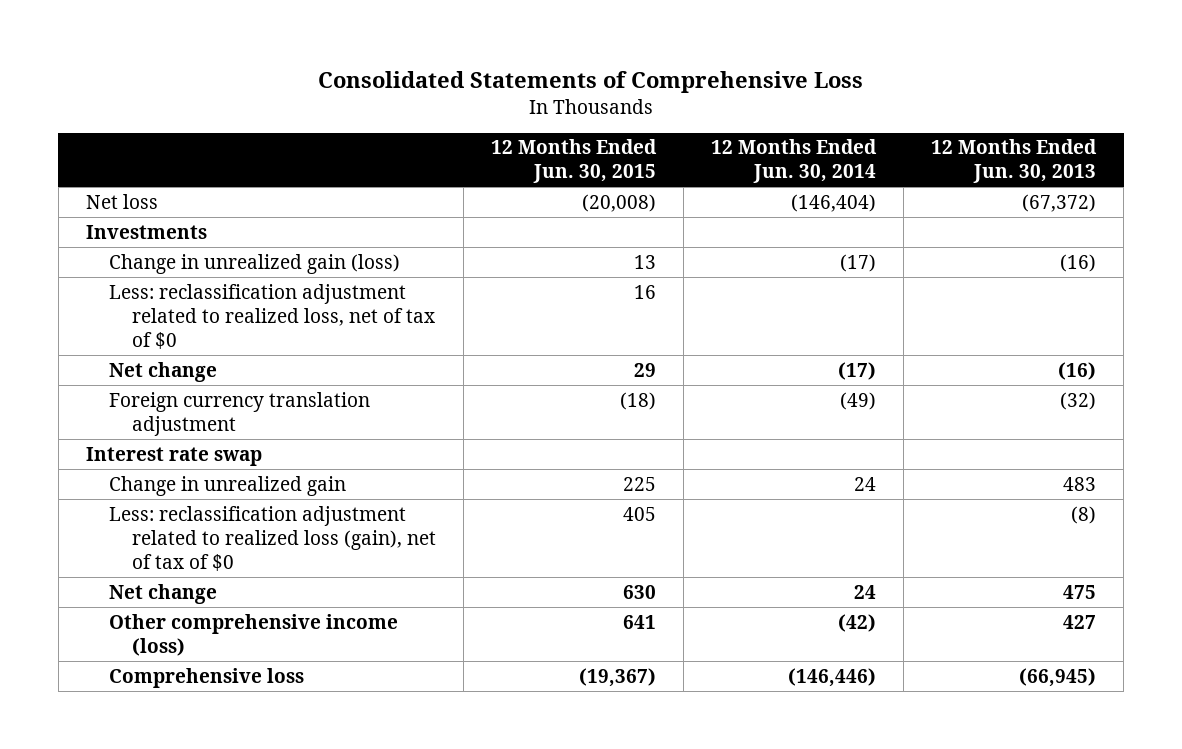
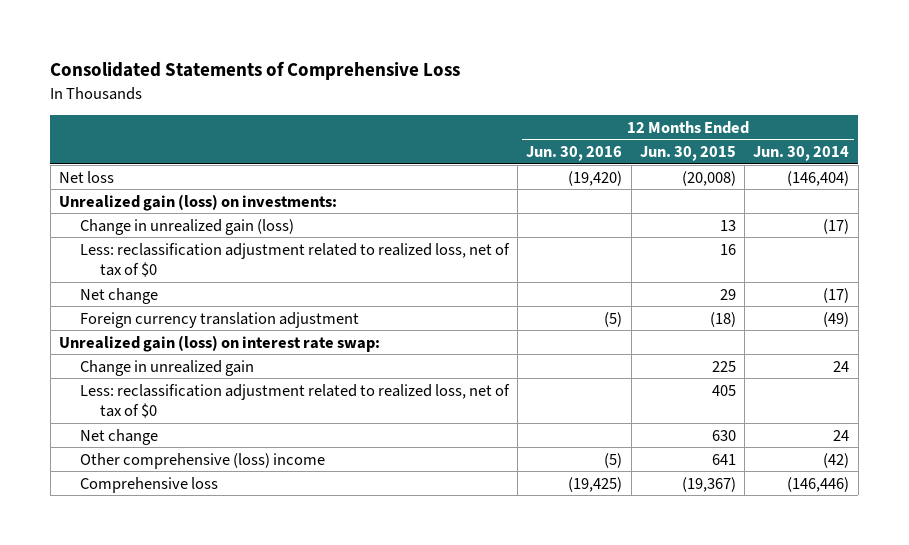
- | 12 Months Ended Jun. 30, 2015 | 12 Months Ended Jun. 30, 2014 | 12 Months Ended Jun. 30, 2013
+ | 12 Months Ended Jun. 30, 2016 | 12 Months Ended Jun. 30, 2015 | 12 Months Ended Jun. 30, 2014
- Investments
+ Unrealized gain (loss) on investments:
- Interest rate swap
+ Unrealized gain (loss) on interest rate swap:
- Less: reclassification adjustment related to realized loss (gain), net of tax of $0 | 405 | | (8)
+ Less: reclassification adjustment related to realized loss, net of tax of $0 | | 405 |
- Other comprehensive income (loss) | 641 | (42) | 427
+ Other comprehensive (loss) income | (5) | 641 | (42)

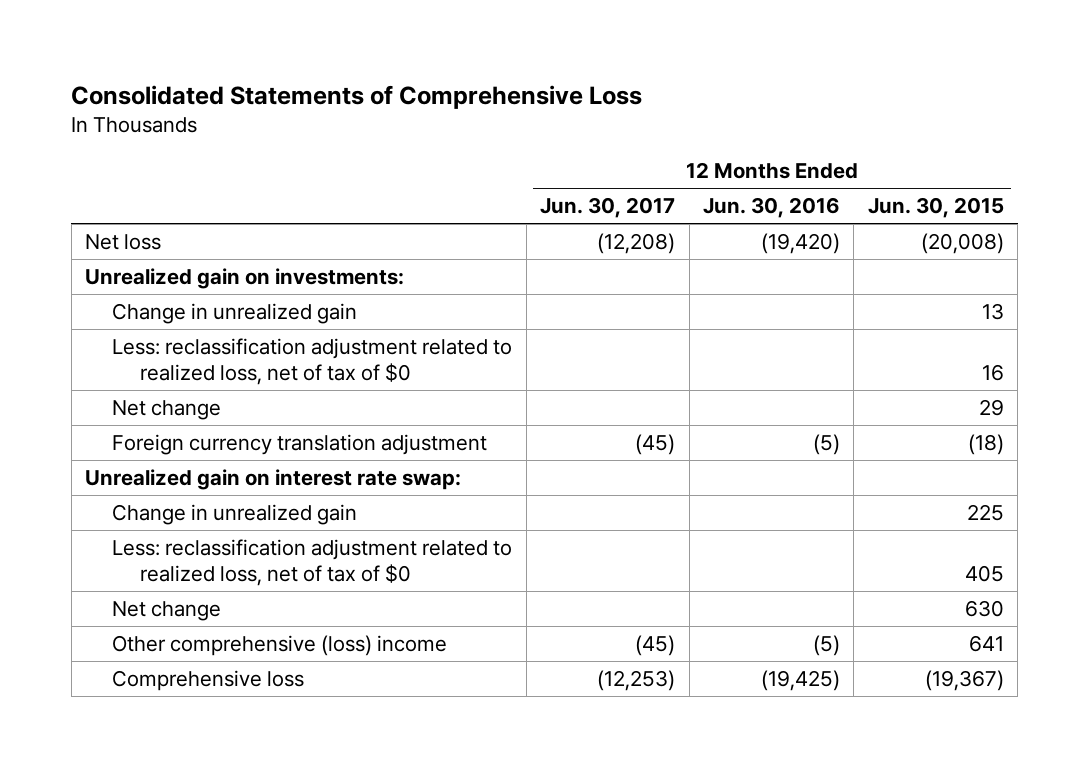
- | 12 Months Ended Jun. 30, 2016 | 12 Months Ended Jun. 30, 2015 | 12 Months Ended Jun. 30, 2014
+ | 12 Months Ended Jun. 30, 2017 | 12 Months Ended Jun. 30, 2016 | 12 Months Ended Jun. 30, 2015
- Unrealized gain (loss) on investments:
- Change in unrealized gain (loss) | | 13 | (17)
+ Unrealized gain on investments:
+ Change in unrealized gain | | | 13
- Unrealized gain (loss) on interest rate swap:
+ Unrealized gain on interest rate swap:

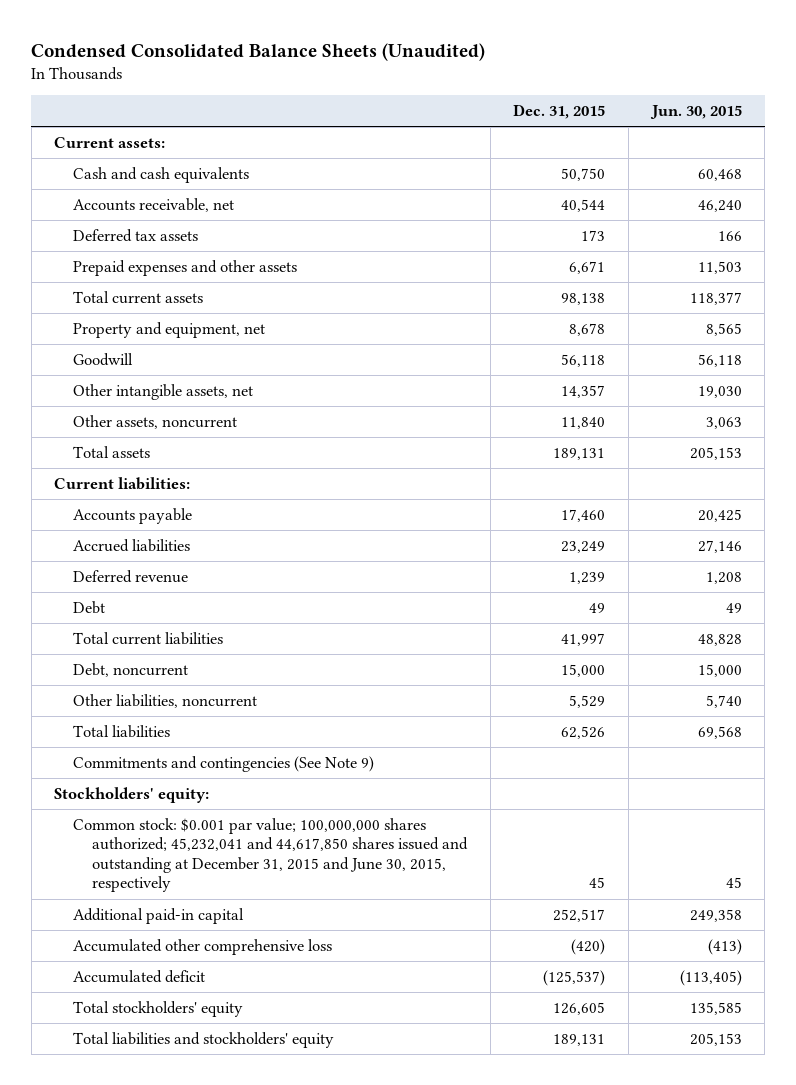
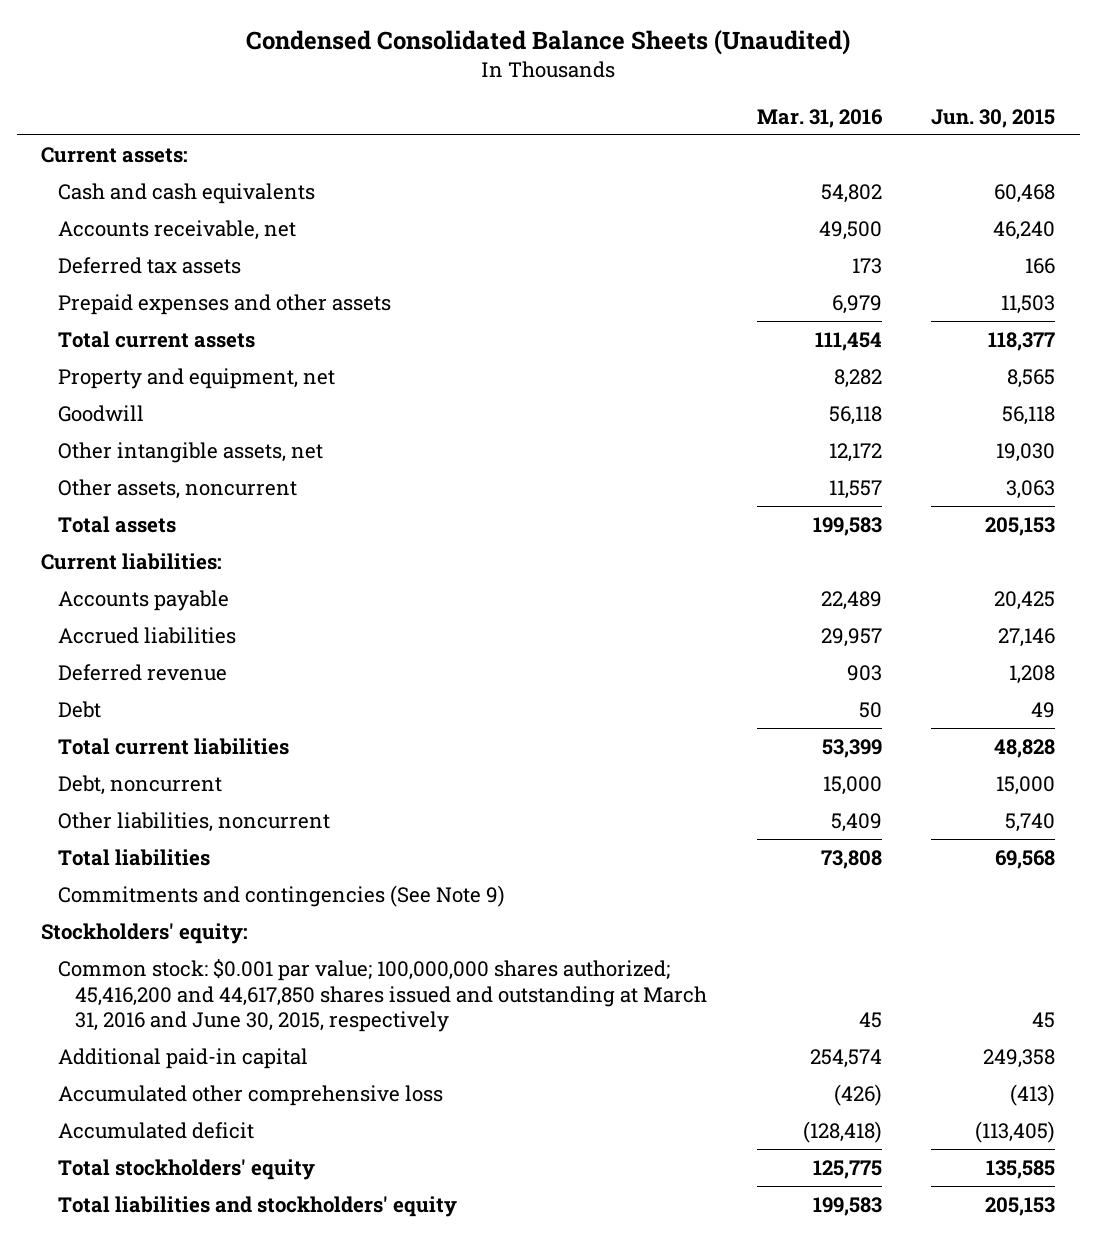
- | Dec. 31, 2015 | Jun. 30, 2015
+ | Mar. 31, 2016 | Jun. 30, 2015
- Common stock: $0.001 par value; 100,000,000 shares authorized; 45,232,041 and 44,617,850 shares issued and outstanding at December 31, 2015 and June 30, 2015, respectively | 45 | 45
+ Common stock: $0.001 par value; 100,000,000 shares authorized; 45,416,200 and 44,617,850 shares issued and outstanding at March 31, 2016 and June 30, 2015, respectively | 45 | 45

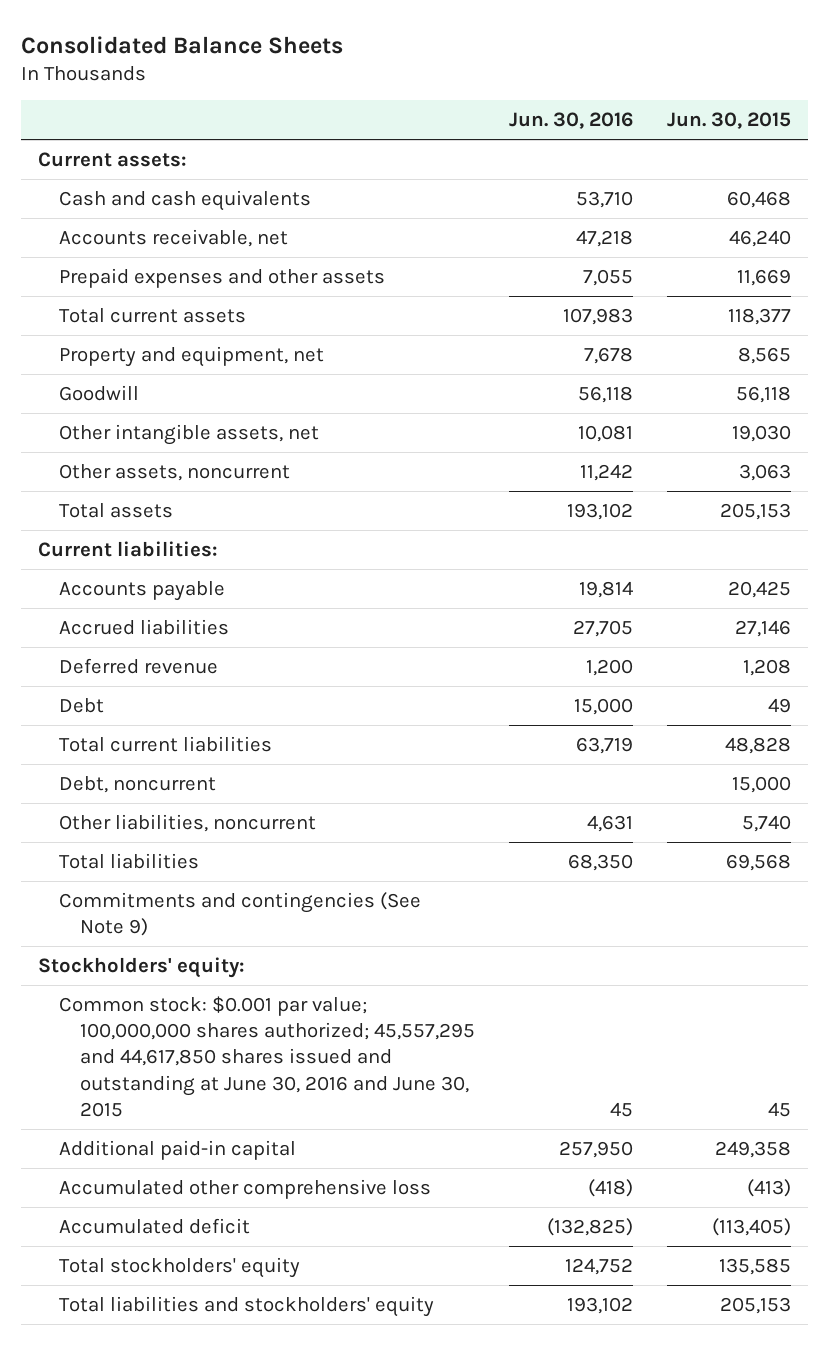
- Condensed Consolidated Balance Sheets (Unaudited)
+ Consolidated Balance Sheets
- | Mar. 31, 2016 | Jun. 30, 2015
+ | Jun. 30, 2016 | Jun. 30, 2015
- Deferred tax assets | 173 | 166
- Prepaid expenses and other assets | 6,979 | 11,503
+ Prepaid expenses and other assets | 7,055 | 11,669
- Common stock: $0.001 par value; 100,000,000 shares authorized; 45,416,200 and 44,617,850 shares issued and outstanding at March 31, 2016 and June 30, 2015, respectively | 45 | 45
+ Common stock: $0.001 par value; 100,000,000 shares authorized; 45,557,295 and 44,617,850 shares issued and outstanding at June 30, 2016 and June 30, 2015 | 45 | 45

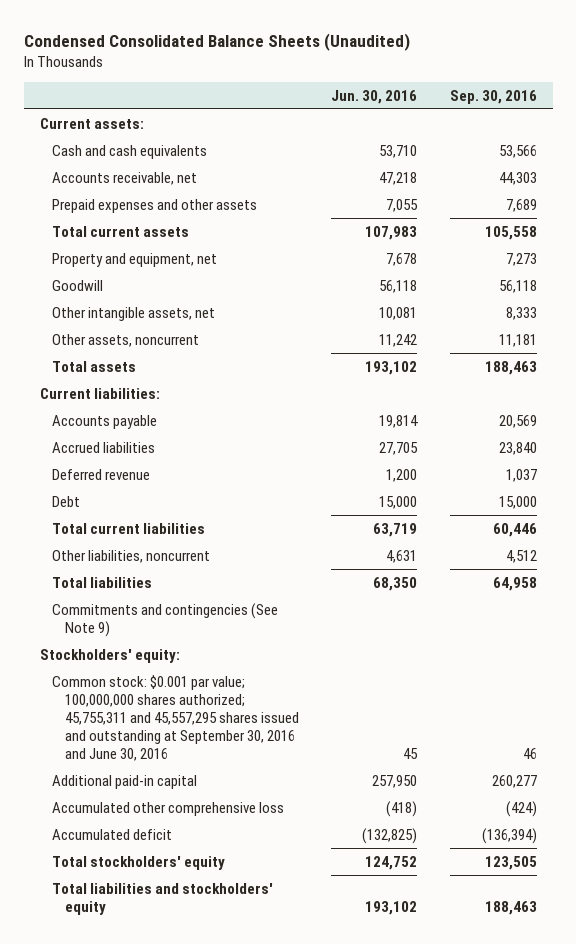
- Consolidated Balance Sheets
+ Condensed Consolidated Balance Sheets (Unaudited)
- | Jun. 30, 2016 | Jun. 30, 2015
+ | Jun. 30, 2016 | Sep. 30, 2016
- Debt, noncurrent | | 15,000
- Common stock: $0.001 par value; 100,000,000 shares authorized; 45,557,295 and 44,617,850 shares issued and outstanding at June 30, 2016 and June 30, 2015 | 45 | 45
+ Common stock: $0.001 par value; 100,000,000 shares authorized; 45,755,311 and 45,557,295 shares issued and outstanding at September 30, 2016 and June 30, 2016 | 45 | 46

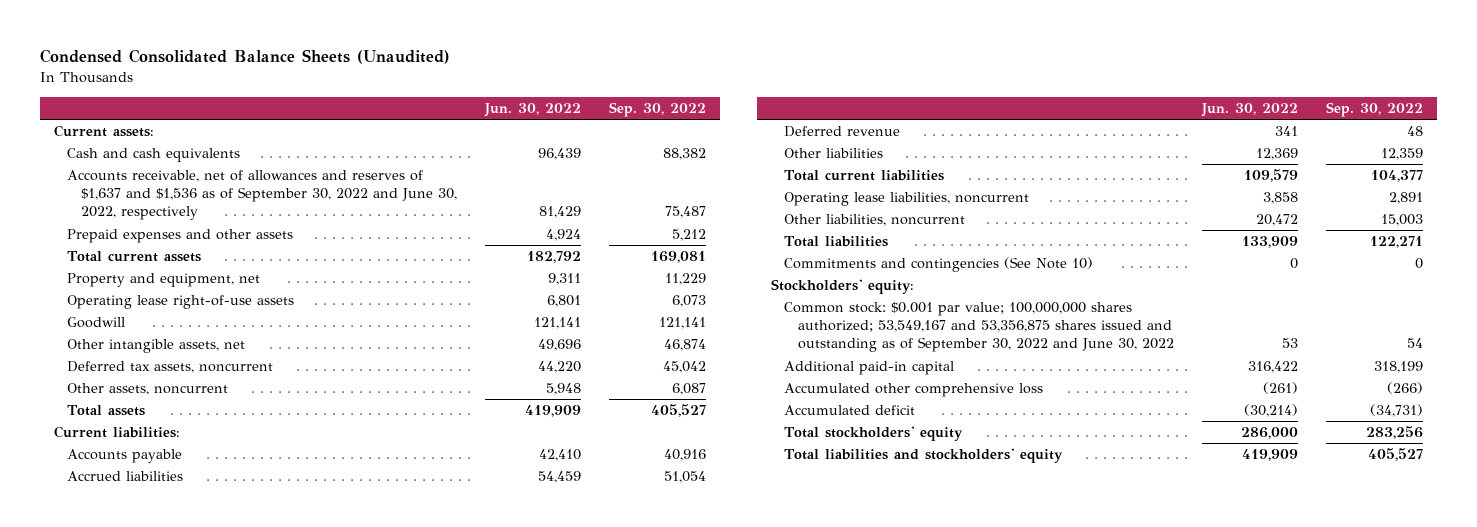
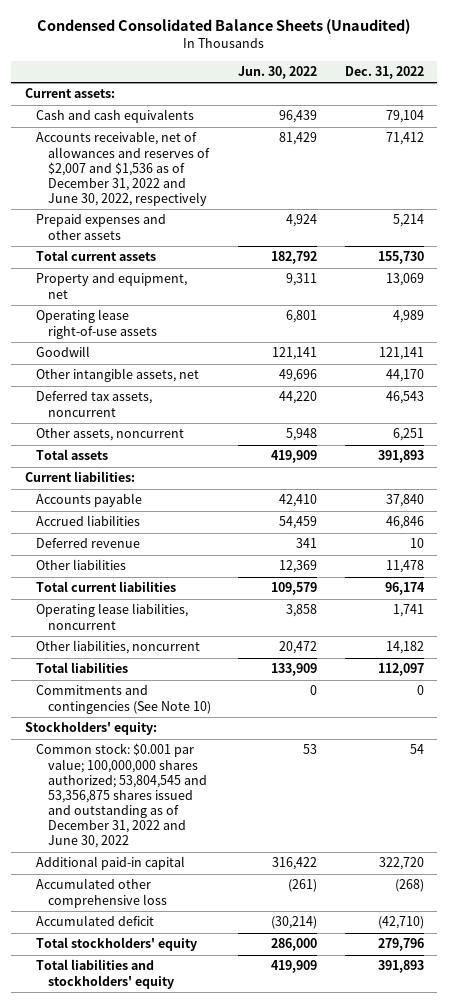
- | Jun. 30, 2022 | Sep. 30, 2022
+ | Jun. 30, 2022 | Dec. 31, 2022
- Accounts receivable, net of allowances and reserves of $1,637 and $1,536 as of September 30, 2022 and June 30, 2022, respectively | 81,429 | 75,487
+ Accounts receivable, net of allowances and reserves of $2,007 and $1,536 as of December 31, 2022 and June 30, 2022, respectively | 81,429 | 71,412
- Common stock: $0.001 par value; 100,000,000 shares authorized; 53,549,167 and 53,356,875 shares issued and outstanding as of September 30, 2022 and June 30, 2022 | 53 | 54
+ Common stock: $0.001 par value; 100,000,000 shares authorized; 53,804,545 and 53,356,875 shares issued and outstanding as of December 31, 2022 and June 30, 2022 | 53 | 54

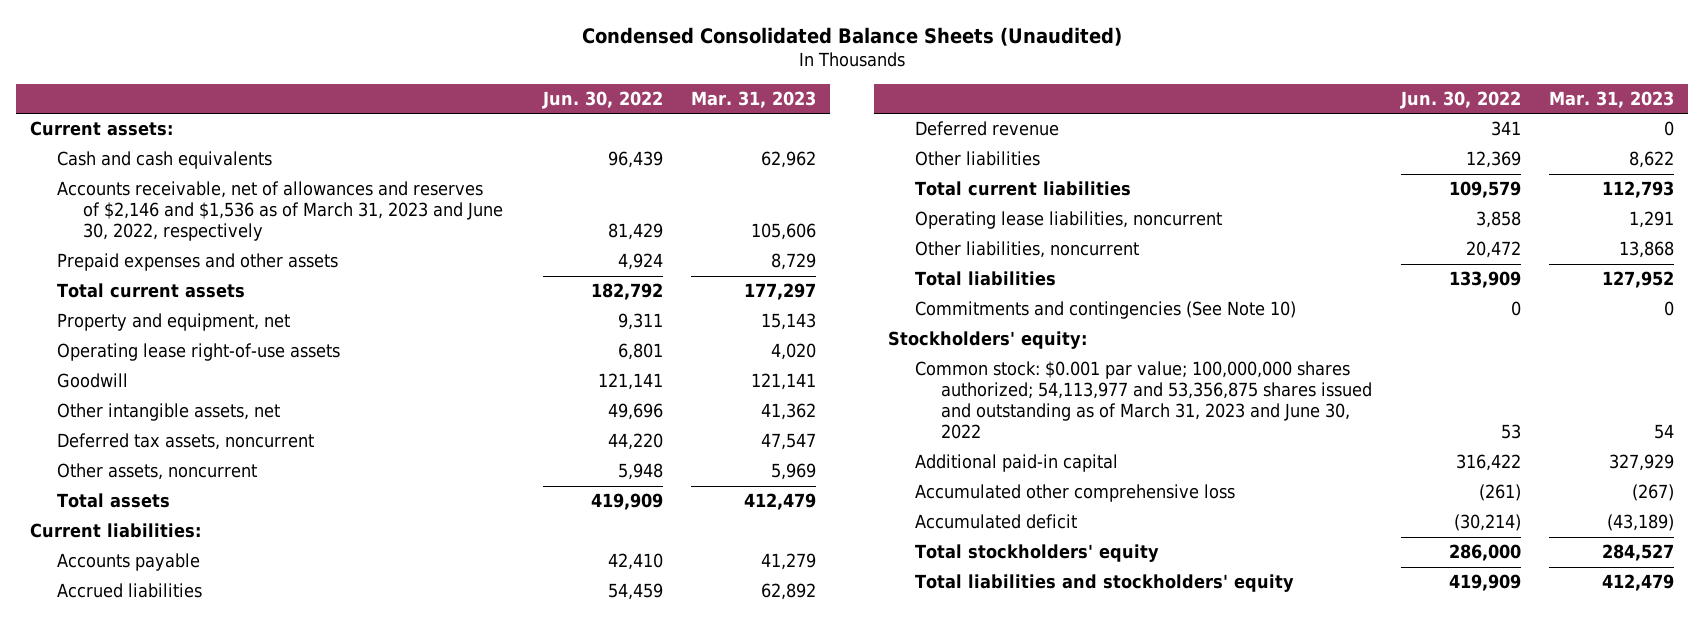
- | Jun. 30, 2022 | Dec. 31, 2022
+ | Jun. 30, 2022 | Mar. 31, 2023
- Accounts receivable, net of allowances and reserves of $2,007 and $1,536 as of December 31, 2022 and June 30, 2022, respectively | 81,429 | 71,412
+ Accounts receivable, net of allowances and reserves of $2,146 and $1,536 as of March 31, 2023 and June 30, 2022, respectively | 81,429 | 105,606
- Common stock: $0.001 par value; 100,000,000 shares authorized; 53,804,545 and 53,356,875 shares issued and outstanding as of December 31, 2022 and June 30, 2022 | 53 | 54
+ Common stock: $0.001 par value; 100,000,000 shares authorized; 54,113,977 and 53,356,875 shares issued and outstanding as of March 31, 2023 and June 30, 2022 | 53 | 54

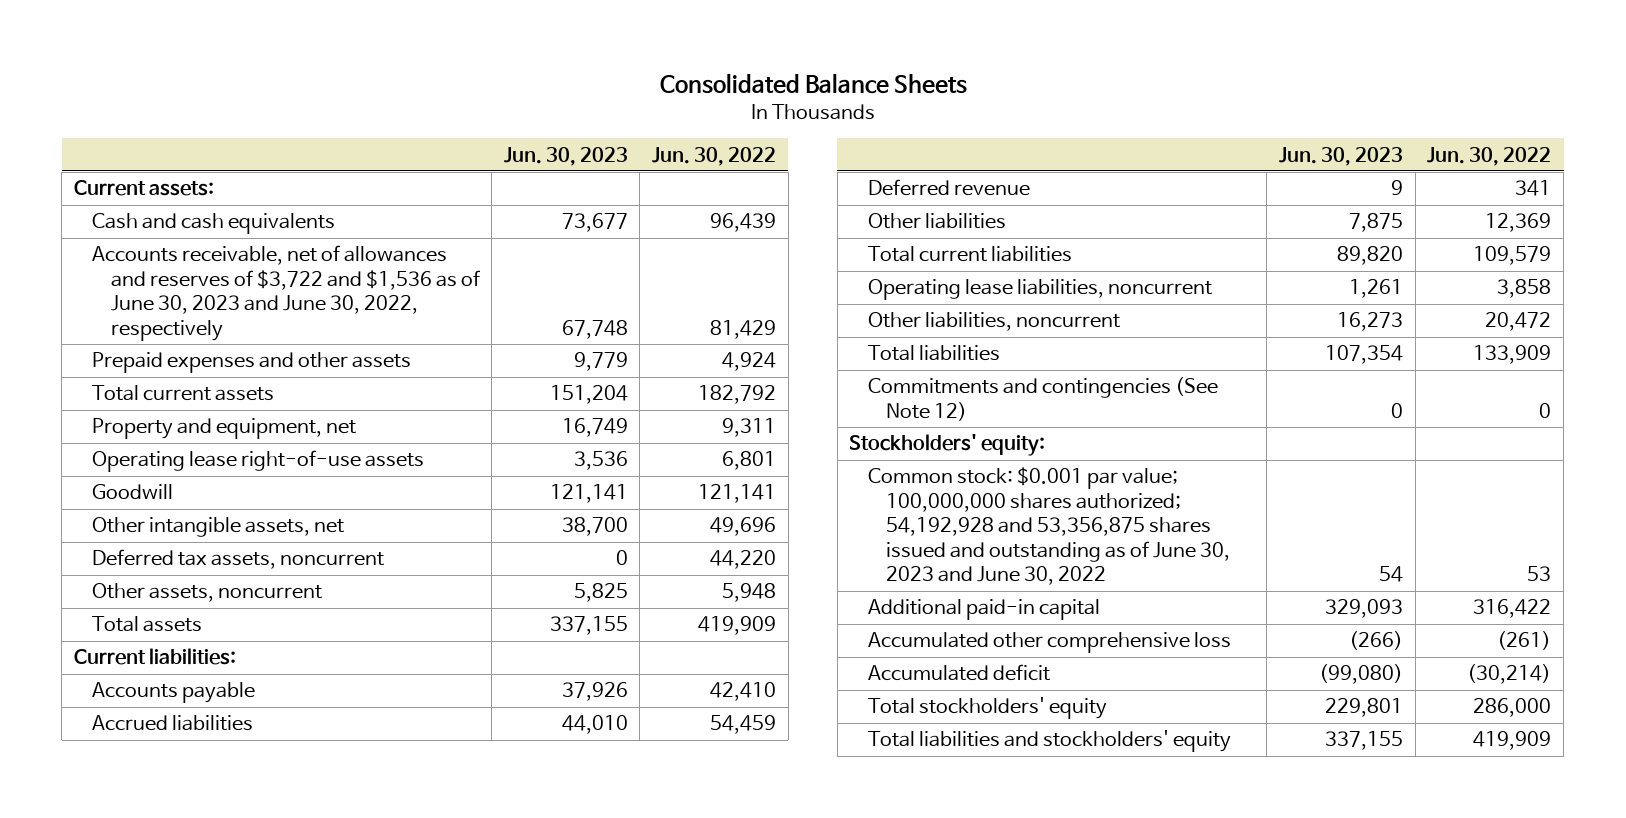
- Condensed Consolidated Balance Sheets (Unaudited)
+ Consolidated Balance Sheets
- | Jun. 30, 2022 | Mar. 31, 2023
+ | Jun. 30, 2023 | Jun. 30, 2022
- Accounts receivable, net of allowances and reserves of $2,146 and $1,536 as of March 31, 2023 and June 30, 2022, respectively | 81,429 | 105,606
+ Accounts receivable, net of allowances and reserves of $3,722 and $1,536 as of June 30, 2023 and June 30, 2022, respectively | 67,748 | 81,429
- Commitments and contingencies (See Note 10) | 0 | 0
+ Commitments and contingencies (See Note 12) | 0 | 0
- Common stock: $0.001 par value; 100,000,000 shares authorized; 54,113,977 and 53,356,875 shares issued and outstanding as of March 31, 2023 and June 30, 2022 | 53 | 54
+ Common stock: $0.001 par value; 100,000,000 shares authorized; 54,192,928 and 53,356,875 shares issued and outstanding as of June 30, 2023 and June 30, 2022 | 54 | 53

